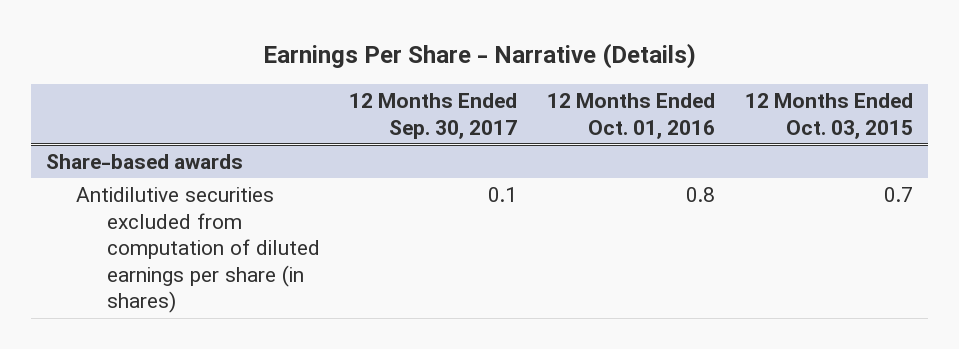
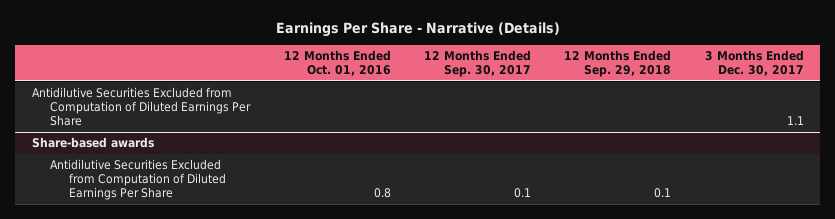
- | 12 Months Ended Sep. 30, 2017 | 12 Months Ended Oct. 01, 2016 | 12 Months Ended Oct. 03, 2015
+ | 12 Months Ended Oct. 01, 2016 | 12 Months Ended Sep. 30, 2017 | 12 Months Ended Sep. 29, 2018 | 3 Months Ended Dec. 30, 2017
+ Antidilutive Securities Excluded from Computation of Diluted Earnings Per Share | | | | 1.1
@ Share-based awards
- Antidilutive securities excluded from computation of diluted earnings per share (in shares) | 0.1 | 0.8 | 0.7
+ Antidilutive Securities Excluded from Computation of Diluted Earnings Per Share | 0.8 | 0.1 | 0.1 |

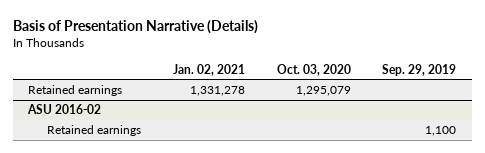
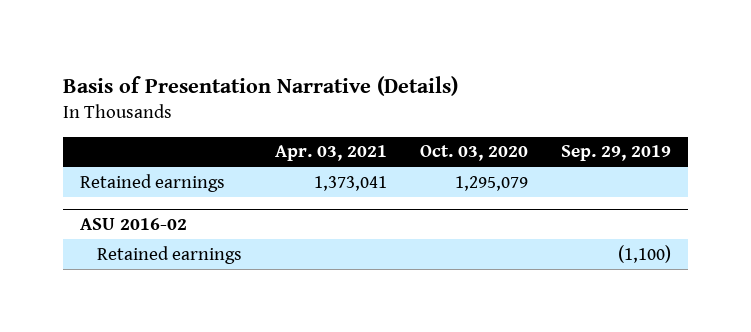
- | Jan. 02, 2021 | Oct. 03, 2020 | Sep. 29, 2019
+ | Apr. 03, 2021 | Oct. 03, 2020 | Sep. 29, 2019
@ ASU 2016-02
- Retained earnings | | | 1,100
+ Retained earnings | | | (1,100)

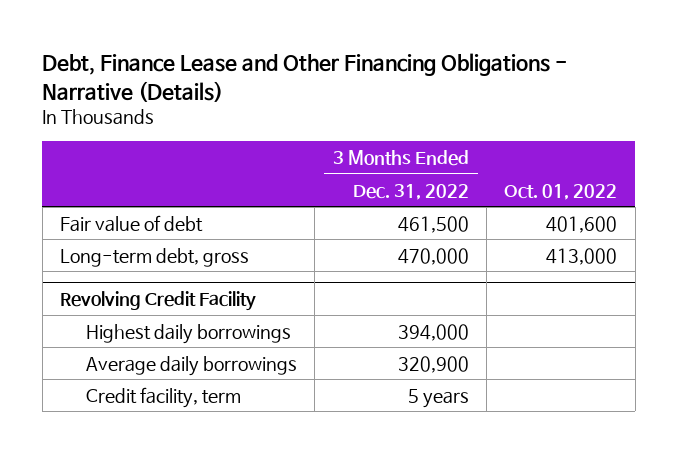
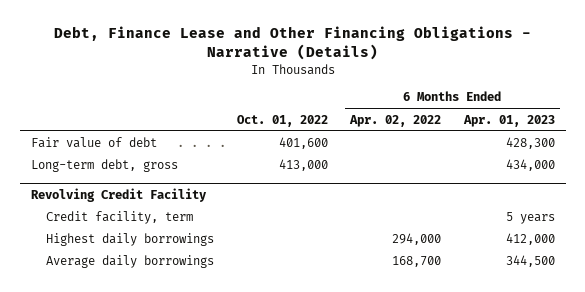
- | 3 Months Ended Dec. 31, 2022 | Oct. 01, 2022
+ | Oct. 01, 2022 | 6 Months Ended Apr. 02, 2022 | 6 Months Ended Apr. 01, 2023
@ Revolving Credit Facility
moved up: Credit facility, term | | | 5 years

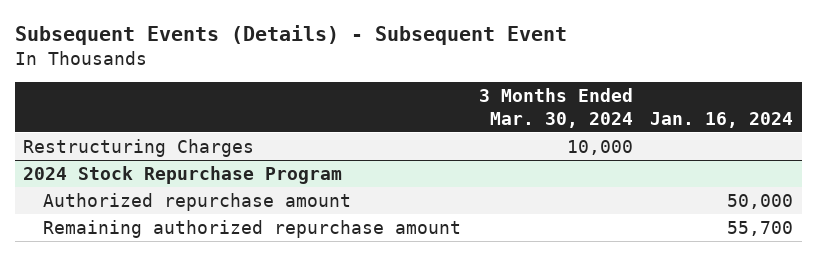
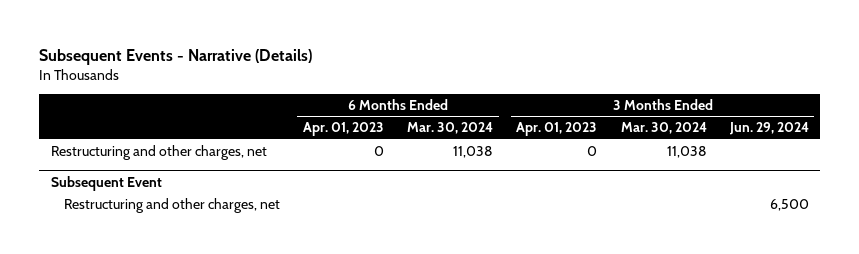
- Subsequent Events (Details) - Subsequent Event
+ Subsequent Events - Narrative (Details)
- | 3 Months Ended Mar. 30, 2024 | Jan. 16, 2024
+ | 6 Months Ended Apr. 01, 2023 | 6 Months Ended Mar. 30, 2024 | 3 Months Ended Apr. 01, 2023 | 3 Months Ended Mar. 30, 2024 | 3 Months Ended Jun. 29, 2024
- Restructuring Charges | 10,000 |
- 2024 Stock Repurchase Program
- Authorized repurchase amount | | 50,000
- Remaining authorized repurchase amount | | 55,700
+ Restructuring and other charges, net | 0 | 11,038 | 0 | 11,038 |
+ Subsequent Event
+ Restructuring and other charges, net | | | | | 6,500

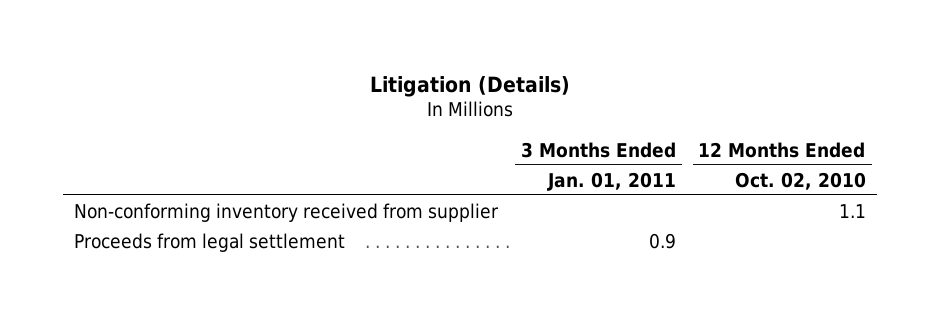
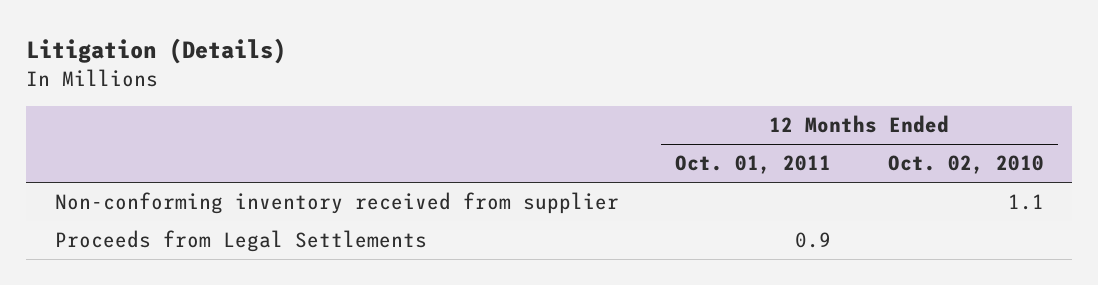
- | 3 Months Ended Jan. 01, 2011 | 12 Months Ended Oct. 02, 2010
+ | 12 Months Ended Oct. 01, 2011 | 12 Months Ended Oct. 02, 2010
- Proceeds from legal settlement | 0.9 |
+ Proceeds from Legal Settlements | 0.9 |

